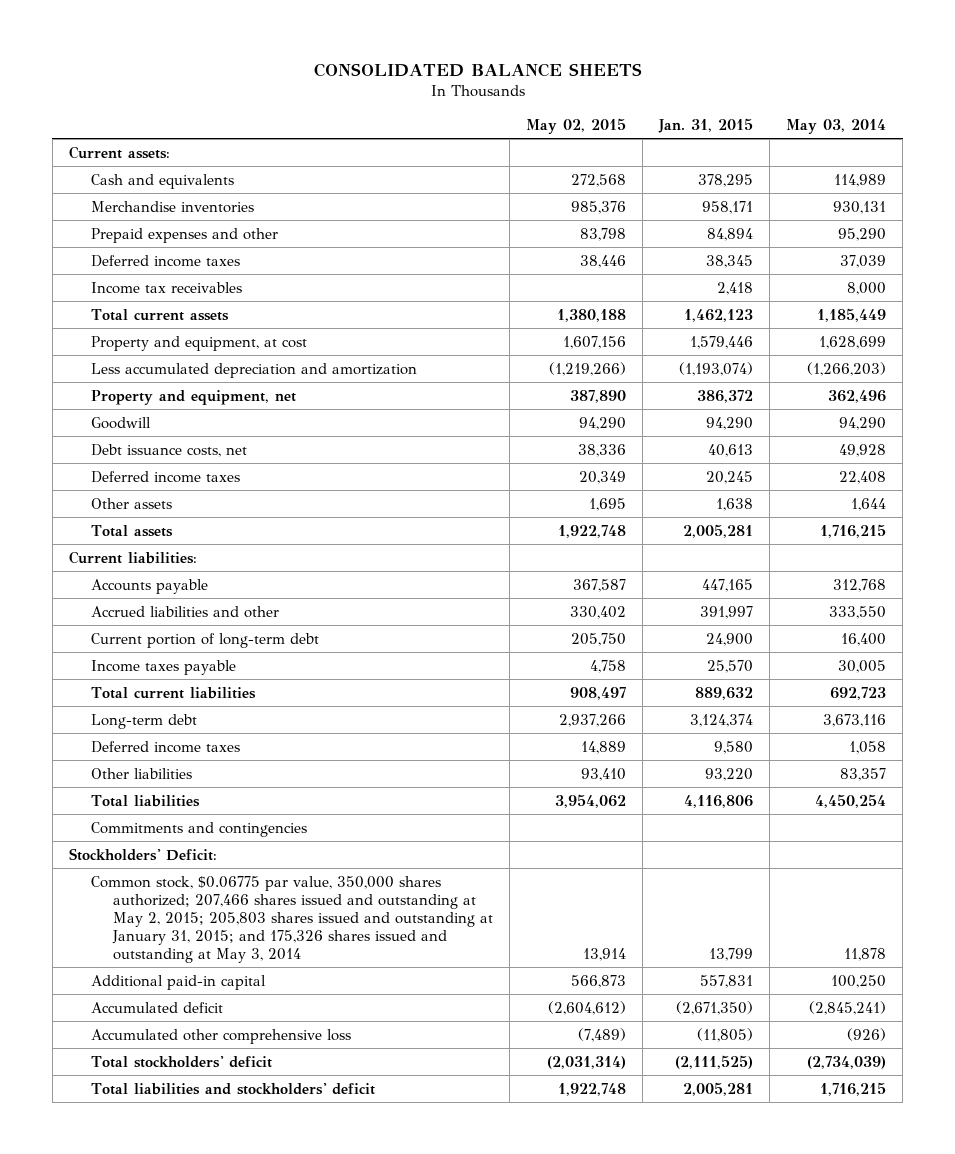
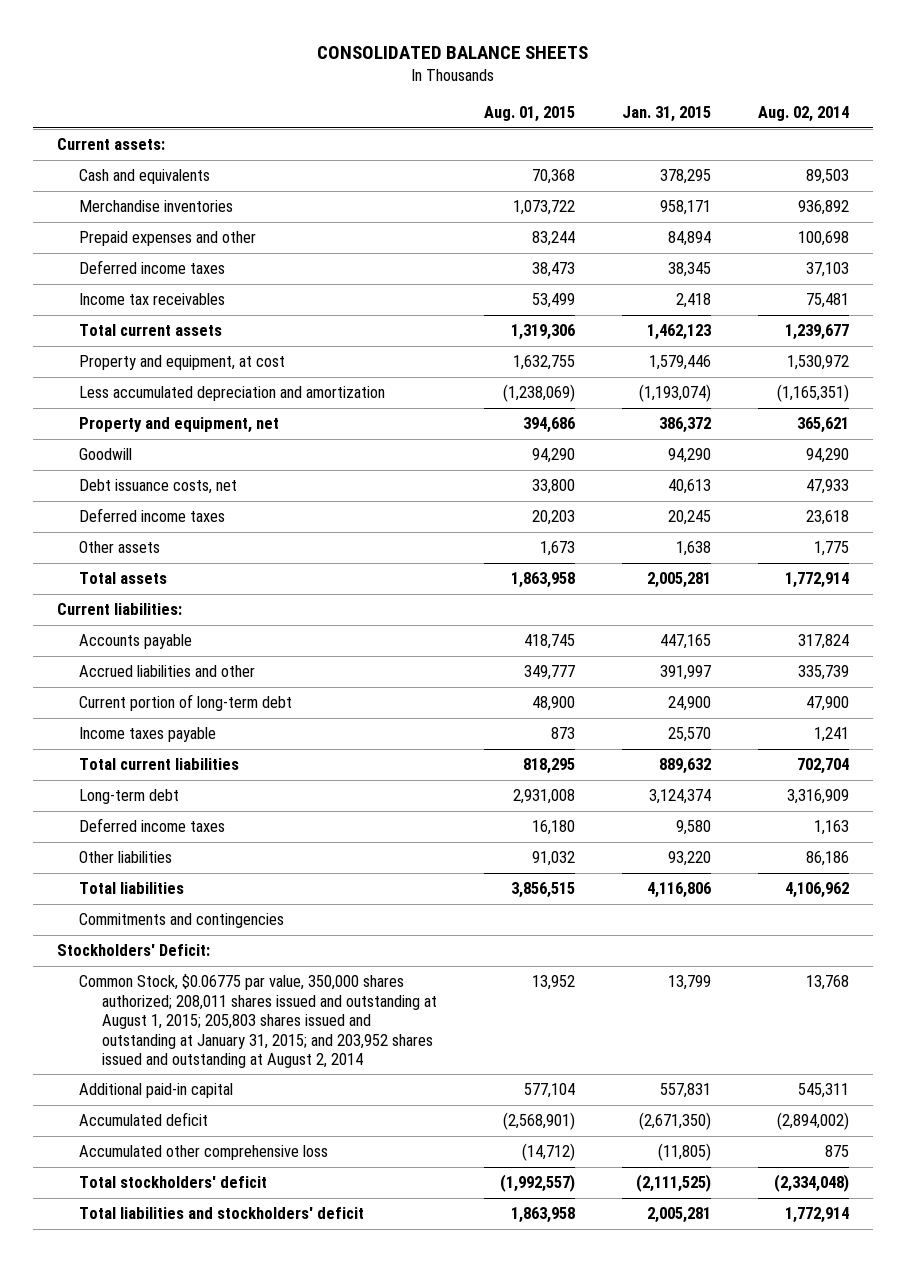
- | May 02, 2015 | Jan. 31, 2015 | May 03, 2014
+ | Aug. 01, 2015 | Jan. 31, 2015 | Aug. 02, 2014
- Common stock, $0.06775 par value, 350,000 shares authorized; 207,466 shares issued and outstanding at May 2, 2015; 205,803 shares issued and outstanding at January 31, 2015; and 175,326 shares issued and outstanding at May 3, 2014 | 13,914 | 13,799 | 11,878
+ Common Stock, $0.06775 par value, 350,000 shares authorized; 208,011 shares issued and outstanding at August 1, 2015; 205,803 shares issued and outstanding at January 31, 2015; and 203,952 shares issued and outstanding at August 2, 2014 | 13,952 | 13,799 | 13,768

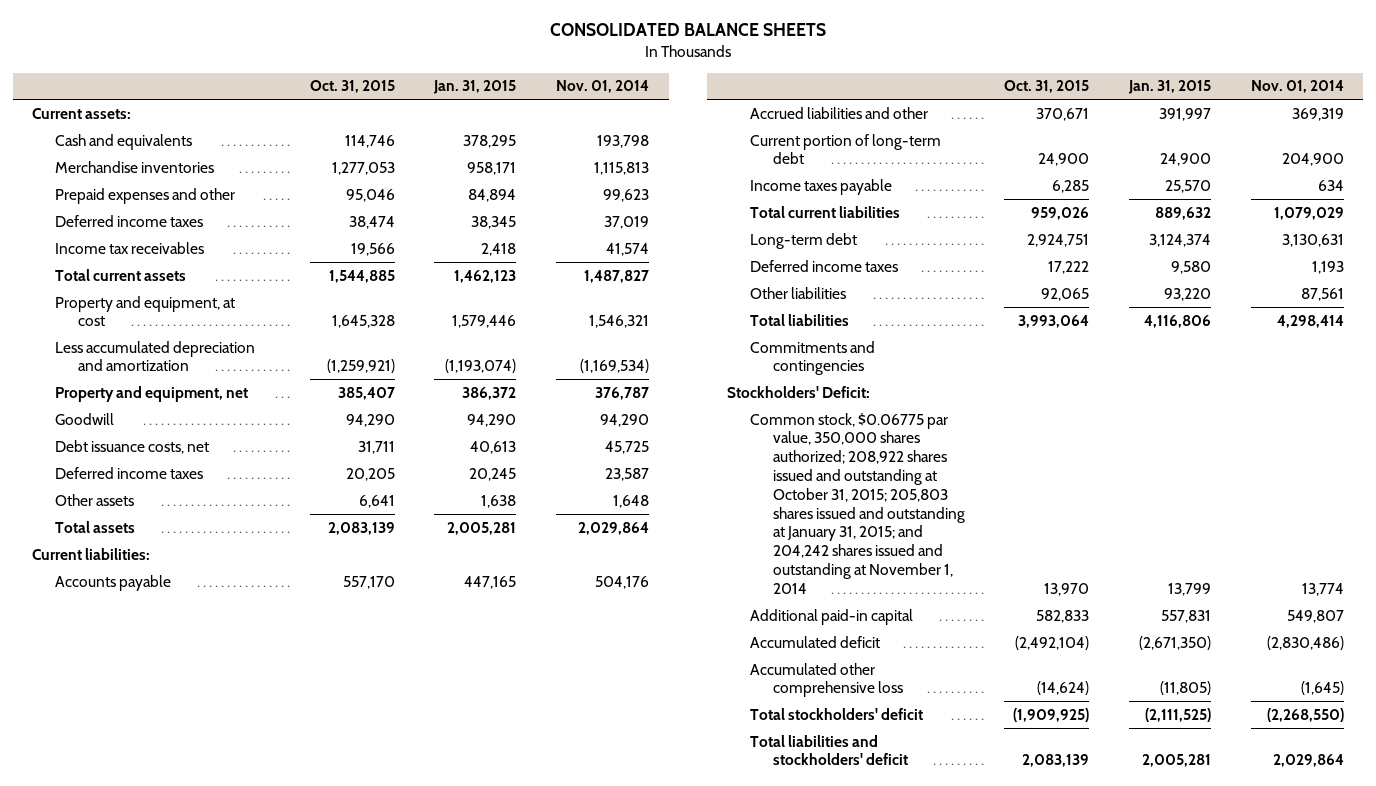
- | Aug. 01, 2015 | Jan. 31, 2015 | Aug. 02, 2014
+ | Oct. 31, 2015 | Jan. 31, 2015 | Nov. 01, 2014
- Common Stock, $0.06775 par value, 350,000 shares authorized; 208,011 shares issued and outstanding at August 1, 2015; 205,803 shares issued and outstanding at January 31, 2015; and 203,952 shares issued and outstanding at August 2, 2014 | 13,952 | 13,799 | 13,768
+ Common stock, $0.06775 par value, 350,000 shares authorized; 208,922 shares issued and outstanding at October 31, 2015; 205,803 shares issued and outstanding at January 31, 2015; and 204,242 shares issued and outstanding at November 1, 2014 | 13,970 | 13,799 | 13,774

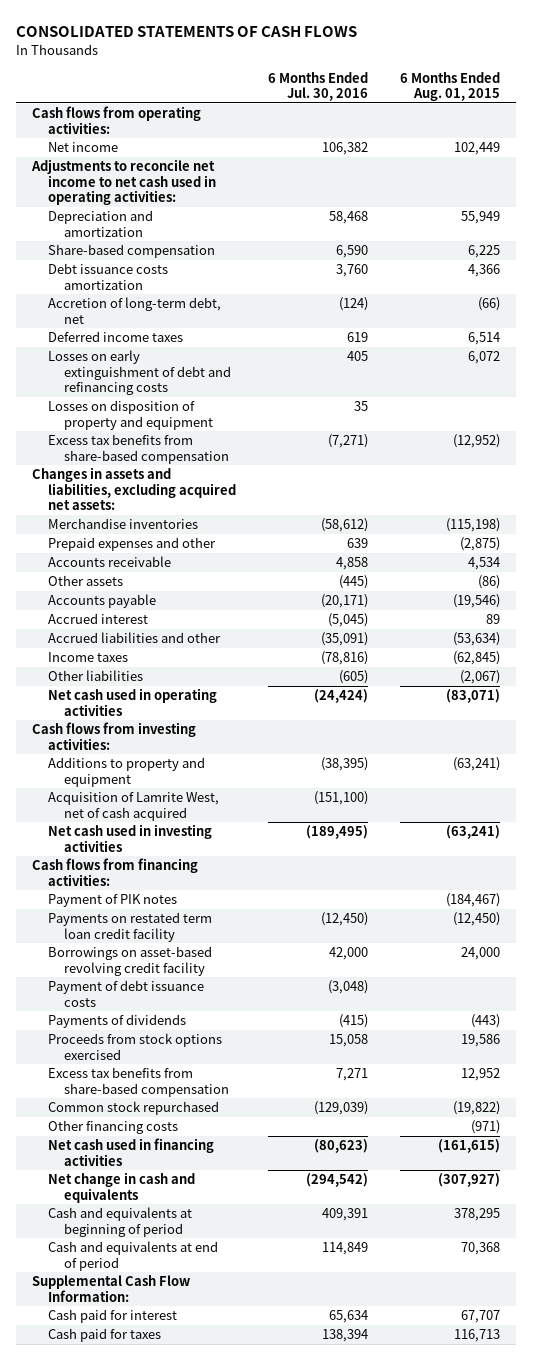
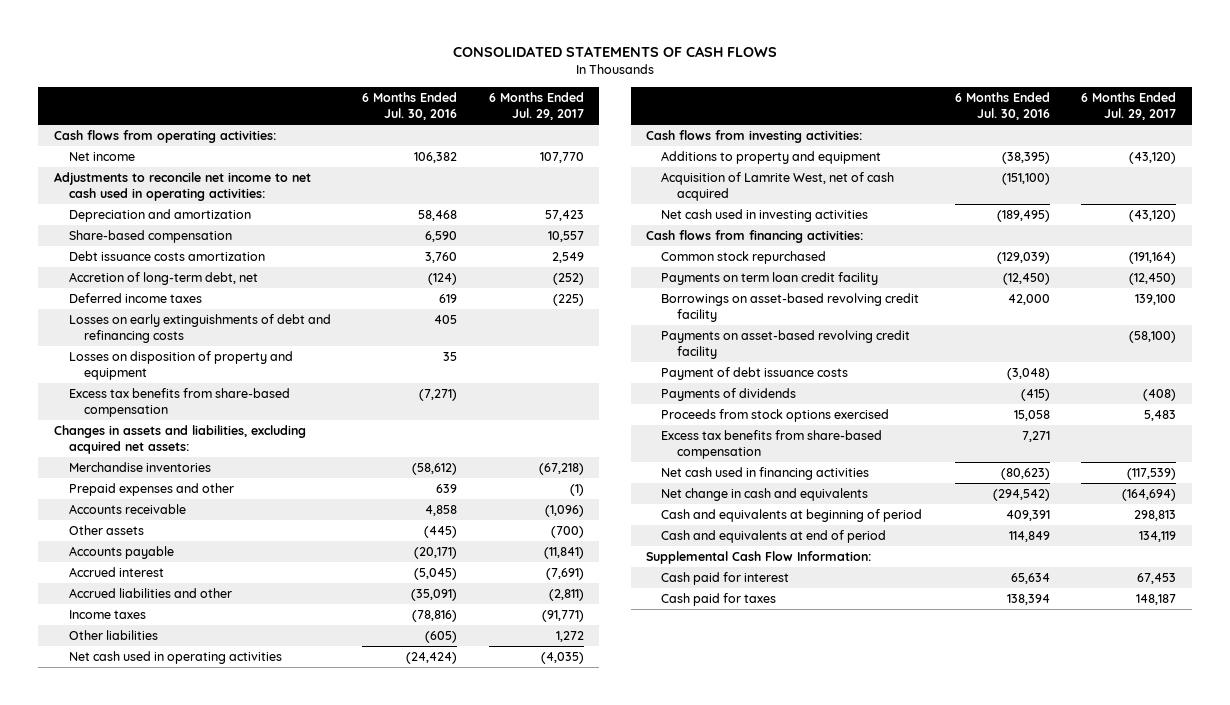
- | 6 Months Ended Jul. 30, 2016 | 6 Months Ended Aug. 01, 2015
+ | 6 Months Ended Jul. 30, 2016 | 6 Months Ended Jul. 29, 2017
- Losses on early extinguishment of debt and refinancing costs | 405 | 6,072
+ Losses on early extinguishments of debt and refinancing costs | 405 |
- Payment of PIK notes | | (184,467)
- Payments on restated term loan credit facility | (12,450) | (12,450)
moved up: Common stock repurchased | (129,039) | (191,164)
+ Payments on term loan credit facility | (12,450) | (12,450)
+ Payments on asset-based revolving credit facility | | (58,100)
- Other financing costs | | (971)

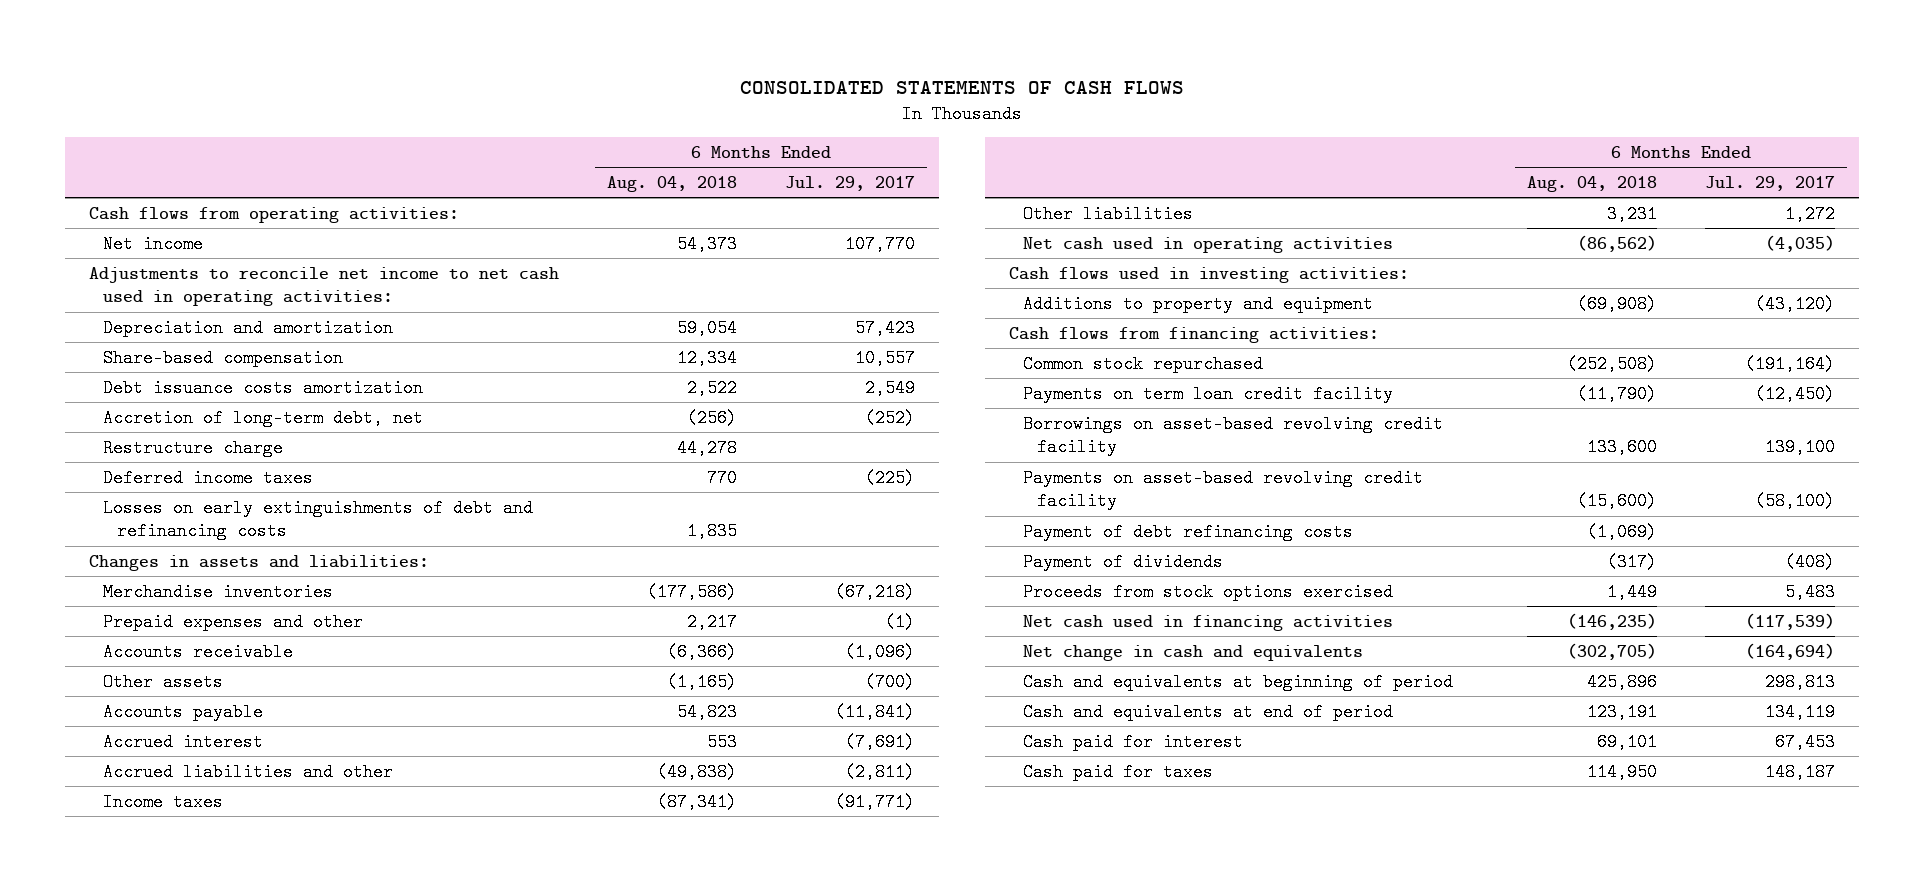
- | 6 Months Ended Jul. 30, 2016 | 6 Months Ended Jul. 29, 2017
+ | 6 Months Ended Aug. 04, 2018 | 6 Months Ended Jul. 29, 2017
+ Restructure charge | 44,278 |
- Losses on disposition of property and equipment | 35 |
- Excess tax benefits from share-based compensation | (7,271) |
- Changes in assets and liabilities, excluding acquired net assets:
+ Changes in assets and liabilities:
- Cash flows from investing activities:
+ Cash flows used in investing activities:
- Acquisition of Lamrite West, net of cash acquired | (151,100) |
- Net cash used in investing activities | (189,495) | (43,120)
- Payment of debt issuance costs | (3,048) |
- Payments of dividends | (415) | (408)
+ Payment of debt refinancing costs | (1,069) |
+ Payment of dividends | (317) | (408)
- Excess tax benefits from share-based compensation | 7,271 |
- Supplemental Cash Flow Information:

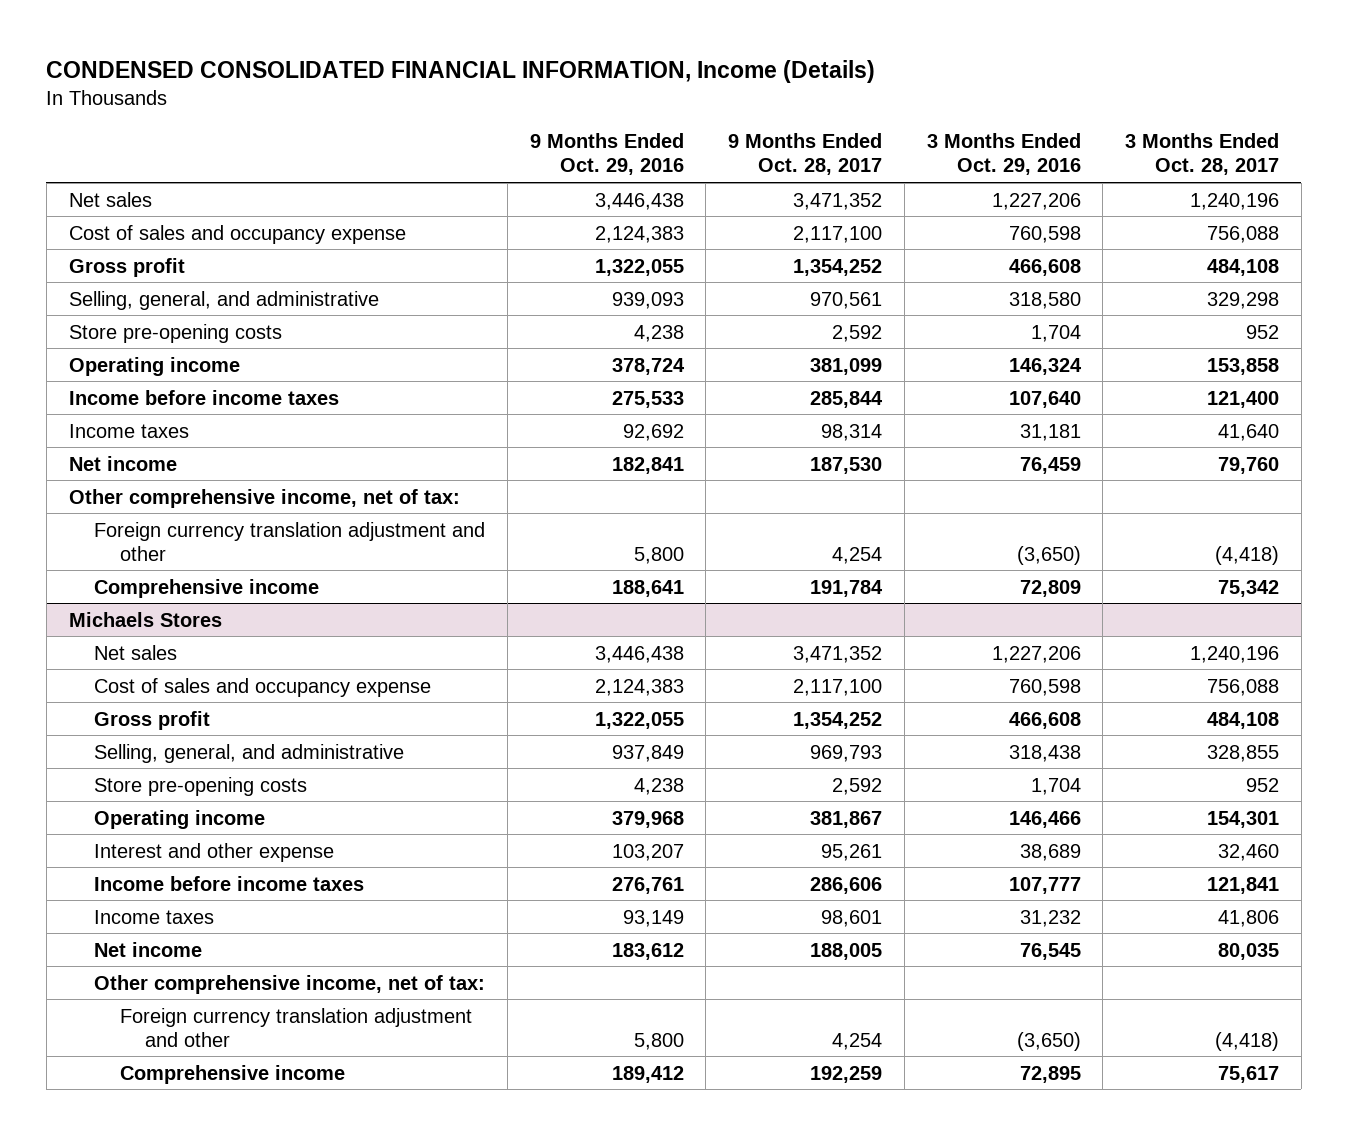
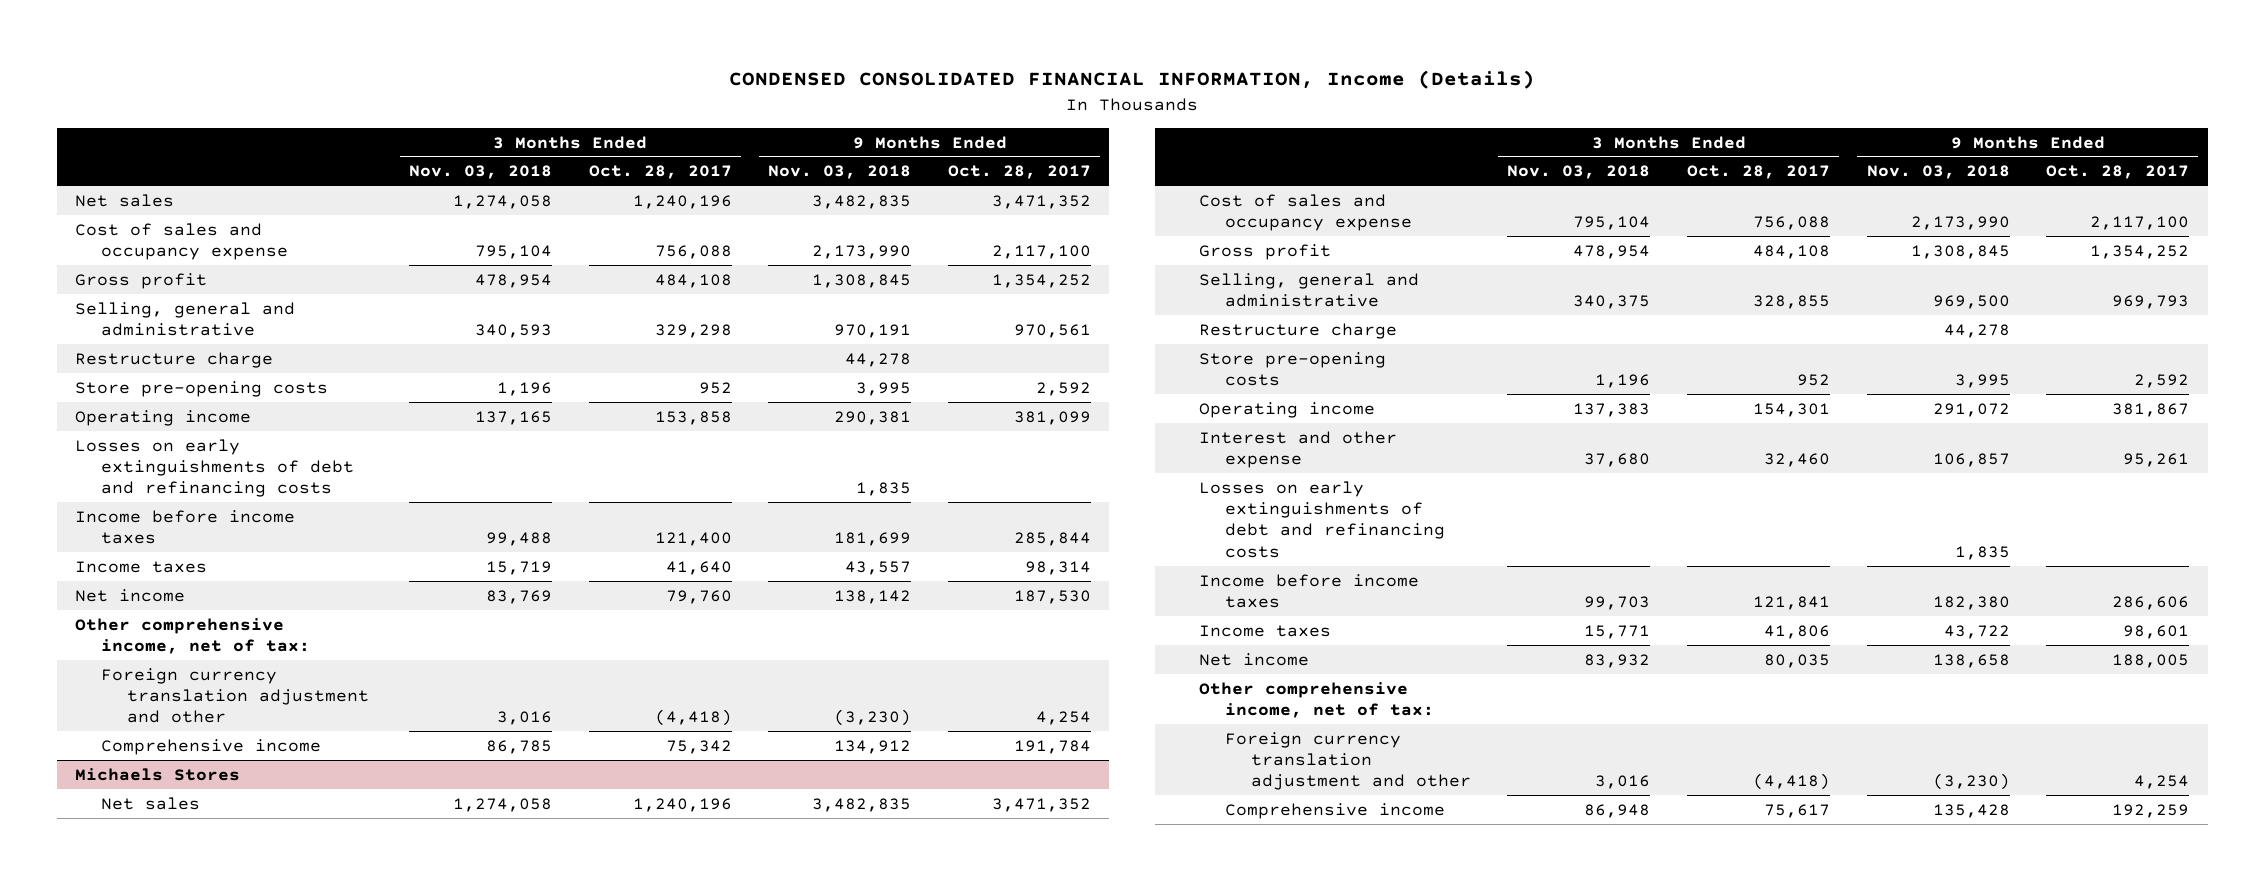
- | 9 Months Ended Oct. 29, 2016 | 9 Months Ended Oct. 28, 2017 | 3 Months Ended Oct. 29, 2016 | 3 Months Ended Oct. 28, 2017
+ | 3 Months Ended Nov. 03, 2018 | 3 Months Ended Oct. 28, 2017 | 9 Months Ended Nov. 03, 2018 | 9 Months Ended Oct. 28, 2017
- Selling, general, and administrative | 939,093 | 970,561 | 318,580 | 329,298
+ Selling, general and administrative | 340,593 | 329,298 | 970,191 | 970,561
+ Restructure charge | | | 44,278 |
+ Losses on early extinguishments of debt and refinancing costs | | | 1,835 |
@ Michaels Stores
- Selling, general, and administrative | 937,849 | 969,793 | 318,438 | 328,855
+ Selling, general and administrative | 340,375 | 328,855 | 969,500 | 969,793
+ Restructure charge | | | 44,278 |
+ Losses on early extinguishments of debt and refinancing costs | | | 1,835 |

